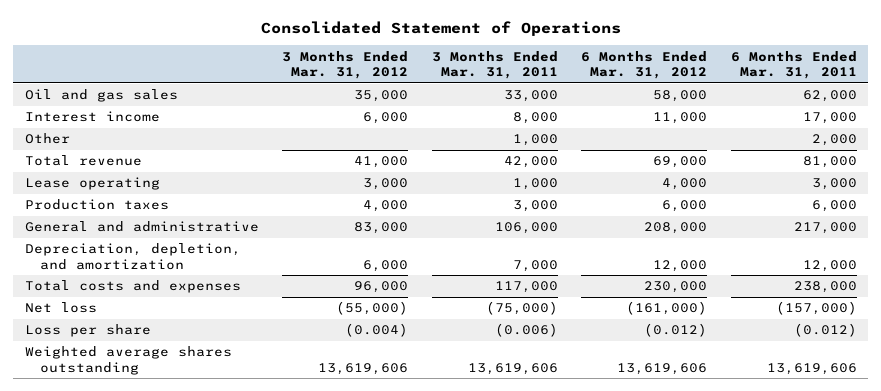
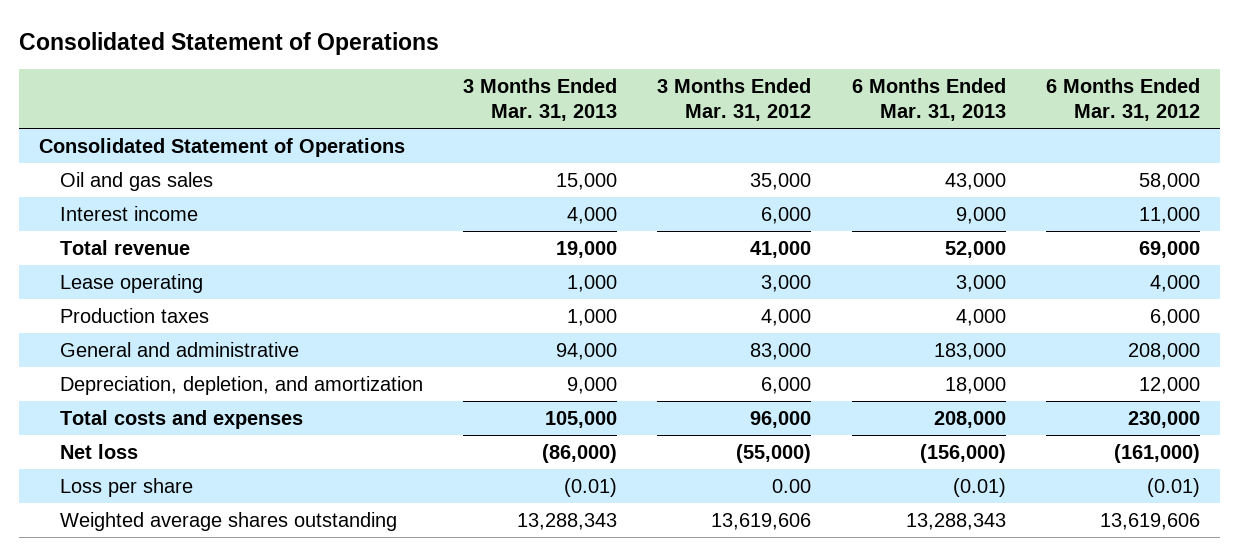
- | 3 Months Ended Mar. 31, 2012 | 3 Months Ended Mar. 31, 2011 | 6 Months Ended Mar. 31, 2012 | 6 Months Ended Mar. 31, 2011
+ | 3 Months Ended Mar. 31, 2013 | 3 Months Ended Mar. 31, 2012 | 6 Months Ended Mar. 31, 2013 | 6 Months Ended Mar. 31, 2012
+ Consolidated Statement of Operations
- Other | | 1,000 | | 2,000
- Loss per share | (0.004) | (0.006) | (0.012) | (0.012)
+ Loss per share | (0.01) | 0.00 | (0.01) | (0.01)

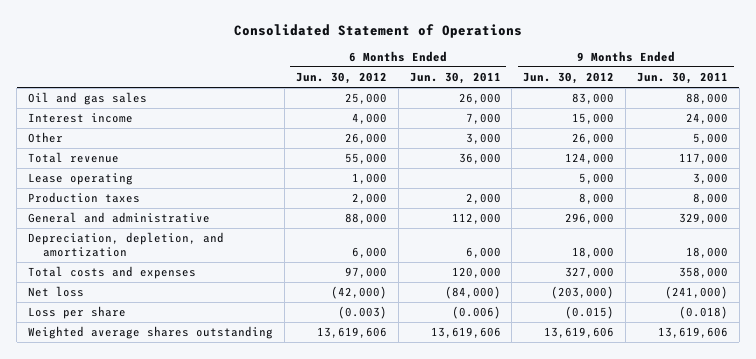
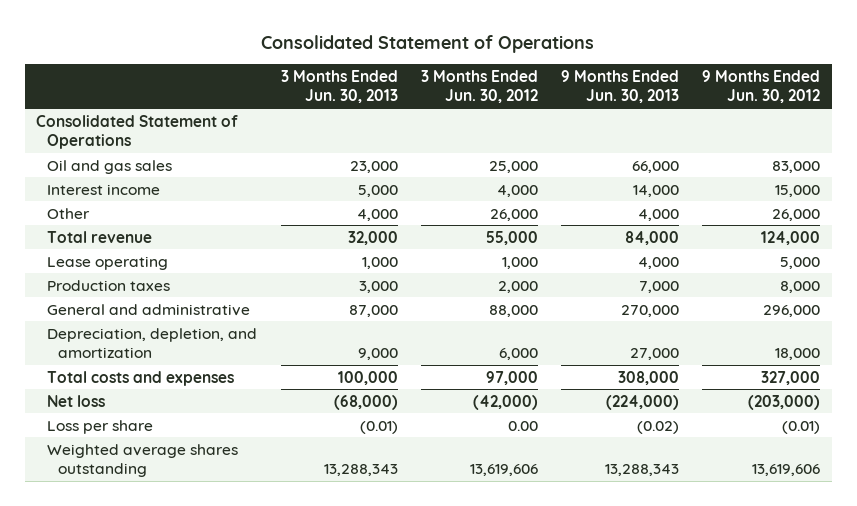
- | 6 Months Ended Jun. 30, 2012 | 6 Months Ended Jun. 30, 2011 | 9 Months Ended Jun. 30, 2012 | 9 Months Ended Jun. 30, 2011
+ | 3 Months Ended Jun. 30, 2013 | 3 Months Ended Jun. 30, 2012 | 9 Months Ended Jun. 30, 2013 | 9 Months Ended Jun. 30, 2012
+ Consolidated Statement of Operations
- Loss per share | (0.003) | (0.006) | (0.015) | (0.018)
+ Loss per share | (0.01) | 0.00 | (0.02) | (0.01)

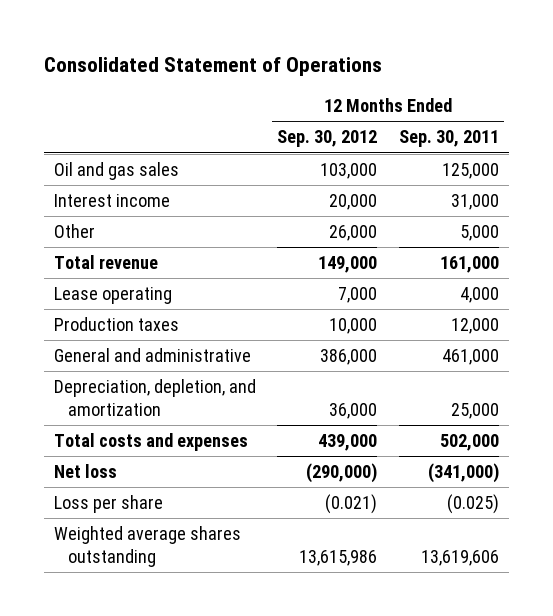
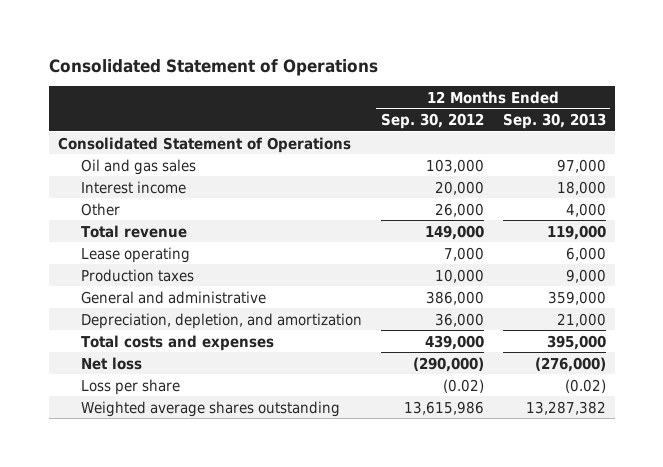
- | 12 Months Ended Sep. 30, 2012 | 12 Months Ended Sep. 30, 2011
+ | 12 Months Ended Sep. 30, 2012 | 12 Months Ended Sep. 30, 2013
+ Consolidated Statement of Operations
- Loss per share | (0.021) | (0.025)
+ Loss per share | (0.02) | (0.02)

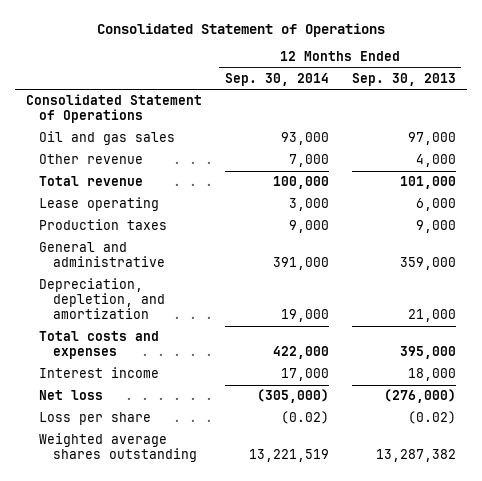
- | 12 Months Ended Sep. 30, 2012 | 12 Months Ended Sep. 30, 2013
+ | 12 Months Ended Sep. 30, 2014 | 12 Months Ended Sep. 30, 2013
- Other | 26,000 | 4,000
- Total revenue | 149,000 | 119,000
+ Other revenue | 7,000 | 4,000
+ Total revenue | 100,000 | 101,000
moved down: Interest income | 17,000 | 18,000

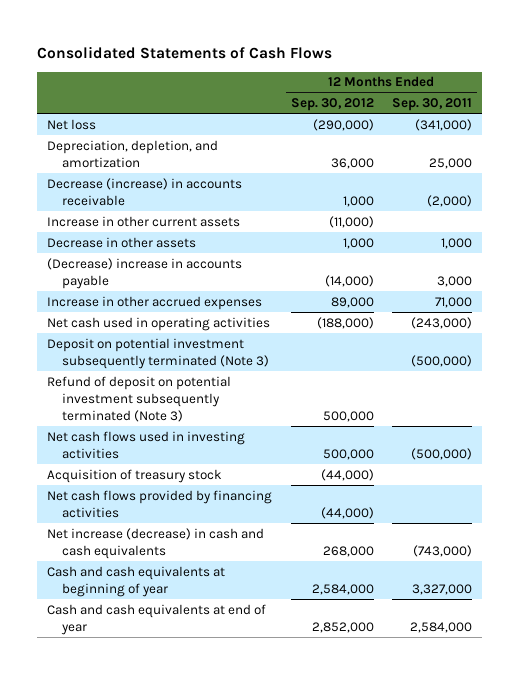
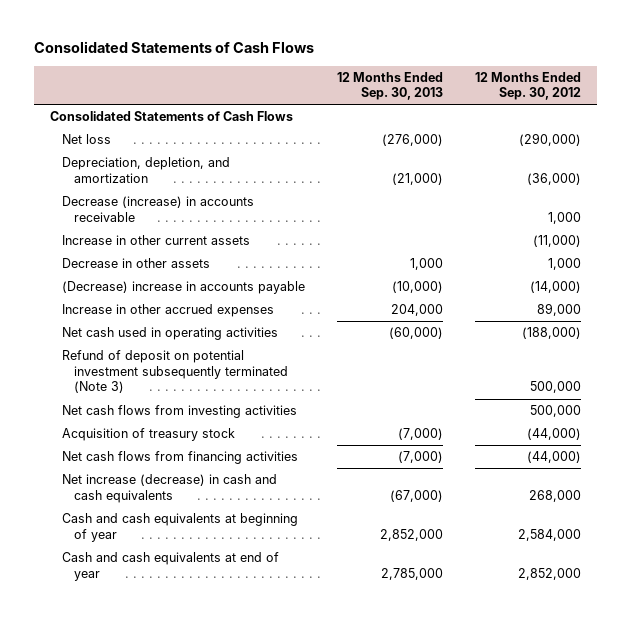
- | 12 Months Ended Sep. 30, 2012 | 12 Months Ended Sep. 30, 2011
+ | 12 Months Ended Sep. 30, 2013 | 12 Months Ended Sep. 30, 2012
+ Consolidated Statements of Cash Flows
- Depreciation, depletion, and amortization | 36,000 | 25,000
+ Depreciation, depletion, and amortization | (21,000) | (36,000)
- Deposit on potential investment subsequently terminated (Note 3) | | (500,000)
- Net cash flows used in investing activities | 500,000 | (500,000)
+ Net cash flows from investing activities | | 500,000
- Net cash flows provided by financing activities | (44,000) |
+ Net cash flows from financing activities | (7,000) | (44,000)

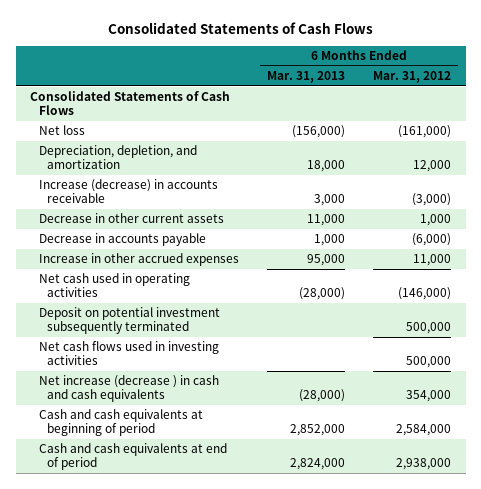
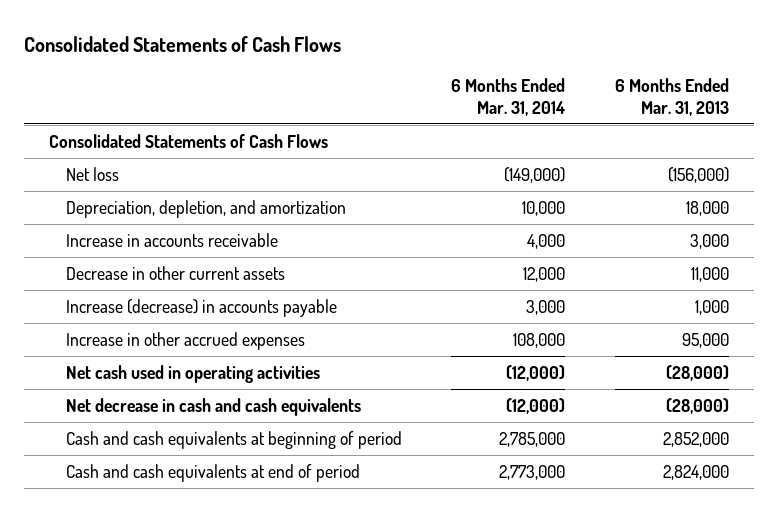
- | 6 Months Ended Mar. 31, 2013 | 6 Months Ended Mar. 31, 2012
+ | 6 Months Ended Mar. 31, 2014 | 6 Months Ended Mar. 31, 2013
- Increase (decrease) in accounts receivable | 3,000 | (3,000)
+ Increase in accounts receivable | 4,000 | 3,000
- Decrease in accounts payable | 1,000 | (6,000)
+ Increase (decrease) in accounts payable | 3,000 | 1,000
- Deposit on potential investment subsequently terminated | | 500,000
- Net cash flows used in investing activities | | 500,000
- Net increase (decrease ) in cash and cash equivalents | (28,000) | 354,000
+ Net decrease in cash and cash equivalents | (12,000) | (28,000)

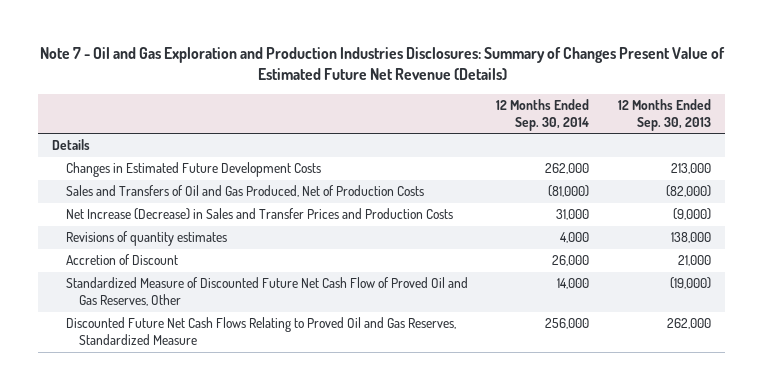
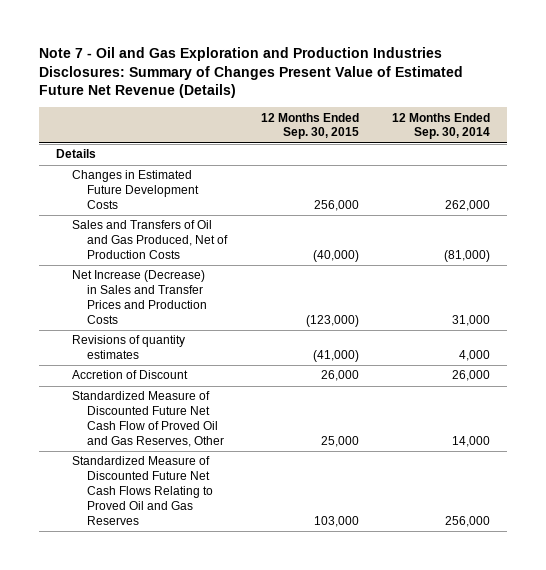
- | 12 Months Ended Sep. 30, 2014 | 12 Months Ended Sep. 30, 2013
+ | 12 Months Ended Sep. 30, 2015 | 12 Months Ended Sep. 30, 2014
- Discounted Future Net Cash Flows Relating to Proved Oil and Gas Reserves, Standardized Measure | 256,000 | 262,000
+ Standardized Measure of Discounted Future Net Cash Flows Relating to Proved Oil and Gas Reserves | 103,000 | 256,000

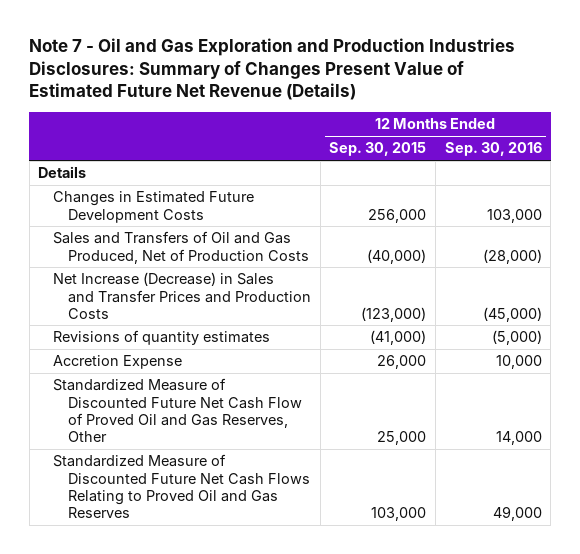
- | 12 Months Ended Sep. 30, 2015 | 12 Months Ended Sep. 30, 2014
+ | 12 Months Ended Sep. 30, 2015 | 12 Months Ended Sep. 30, 2016
- Accretion of Discount | 26,000 | 26,000
+ Accretion Expense | 26,000 | 10,000

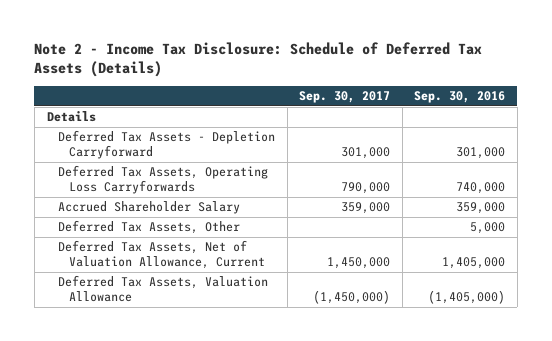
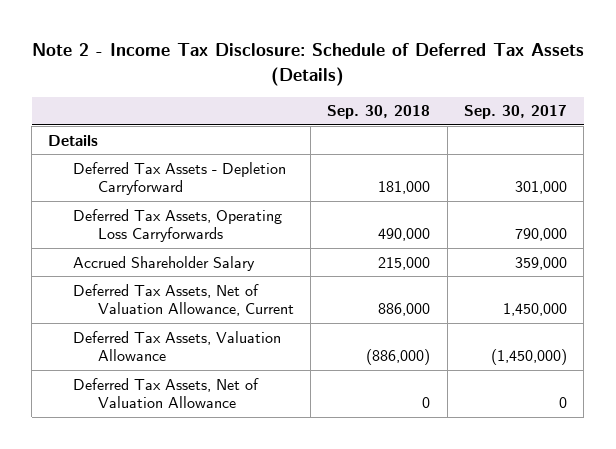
- | Sep. 30, 2017 | Sep. 30, 2016
+ | Sep. 30, 2018 | Sep. 30, 2017
- Deferred Tax Assets, Other | | 5,000
+ Deferred Tax Assets, Net of Valuation Allowance | 0 | 0

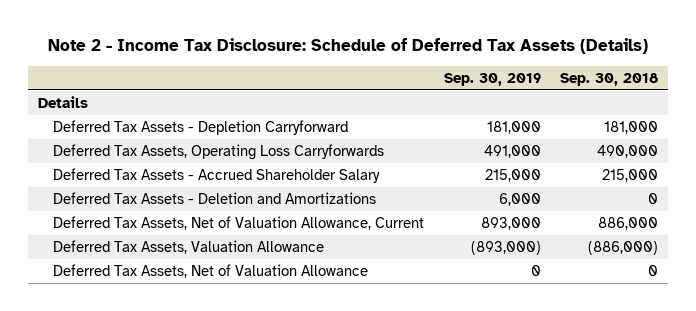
- | Sep. 30, 2018 | Sep. 30, 2017
+ | Sep. 30, 2019 | Sep. 30, 2018
- Accrued Shareholder Salary | 215,000 | 359,000
+ Deferred Tax Assets - Accrued Shareholder Salary | 215,000 | 215,000
+ Deferred Tax Assets - Deletion and Amortizations | 6,000 | 0

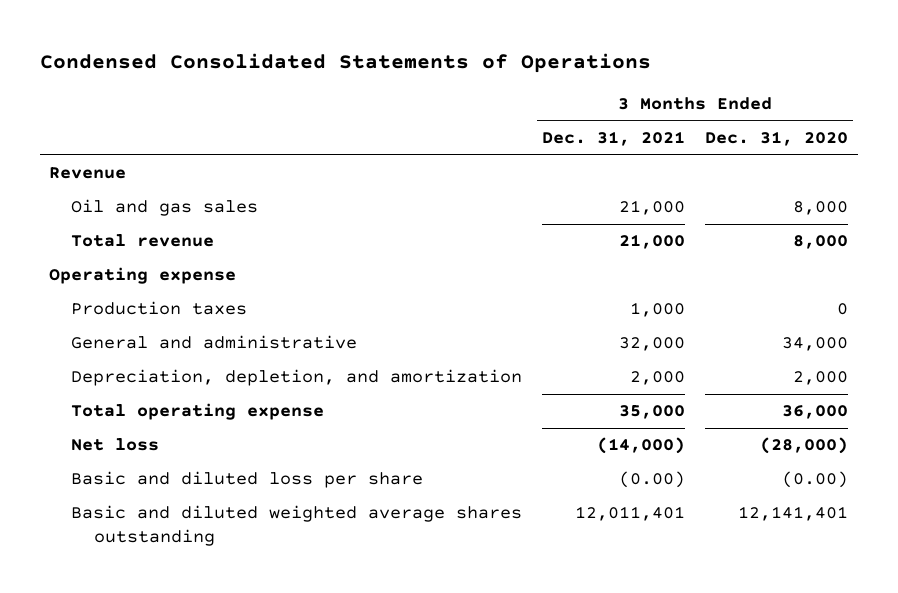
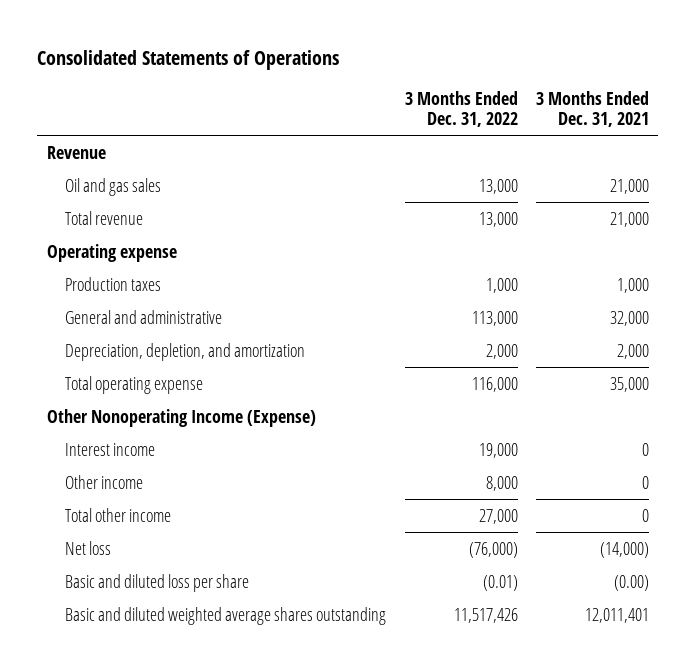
- Condensed Consolidated Statements of Operations
+ Consolidated Statements of Operations
- | 3 Months Ended Dec. 31, 2021 | 3 Months Ended Dec. 31, 2020
+ | 3 Months Ended Dec. 31, 2022 | 3 Months Ended Dec. 31, 2021
+ Other Nonoperating Income (Expense)
+ Interest income | 19,000 | 0
+ Other income | 8,000 | 0
+ Total other income | 27,000 | 0

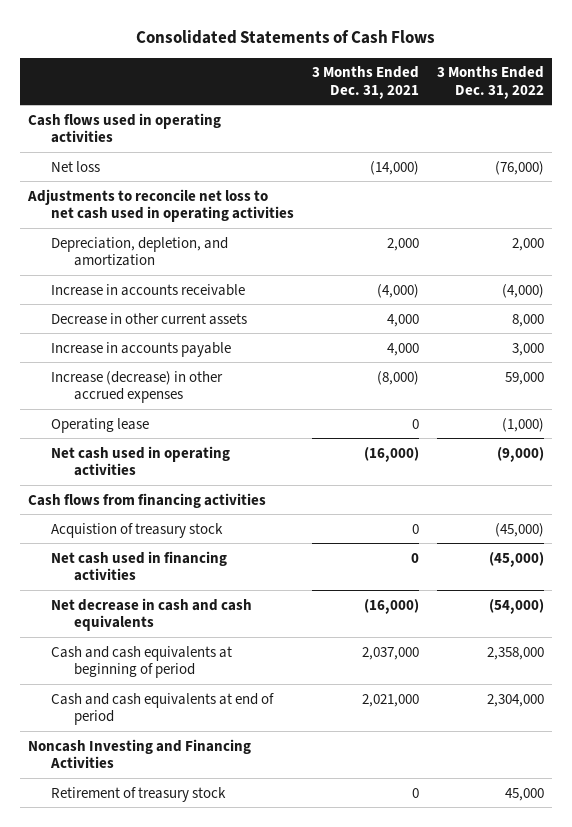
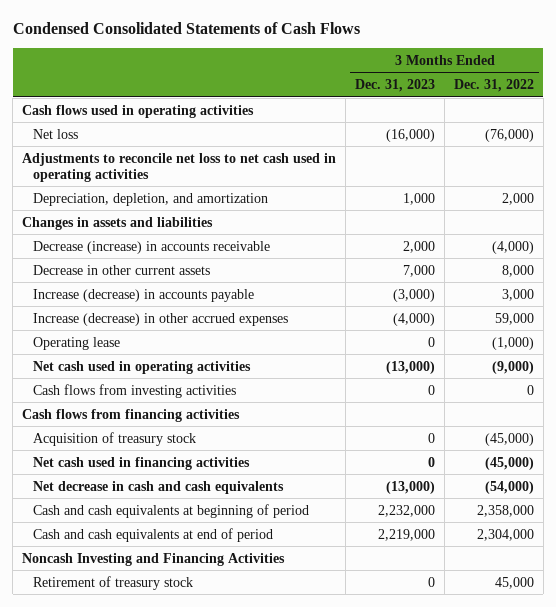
- Consolidated Statements of Cash Flows
+ Condensed Consolidated Statements of Cash Flows
- | 3 Months Ended Dec. 31, 2021 | 3 Months Ended Dec. 31, 2022
+ | 3 Months Ended Dec. 31, 2023 | 3 Months Ended Dec. 31, 2022
- Increase in accounts receivable | (4,000) | (4,000)
+ Changes in assets and liabilities
+ Decrease (increase) in accounts receivable | 2,000 | (4,000)
- Increase in accounts payable | 4,000 | 3,000
+ Increase (decrease) in accounts payable | (3,000) | 3,000
+ Cash flows from investing activities | 0 | 0
- Acquistion of treasury stock | 0 | (45,000)
+ Acquisition of treasury stock | 0 | (45,000)

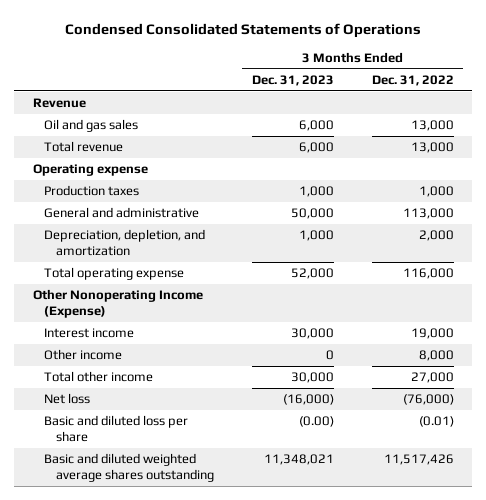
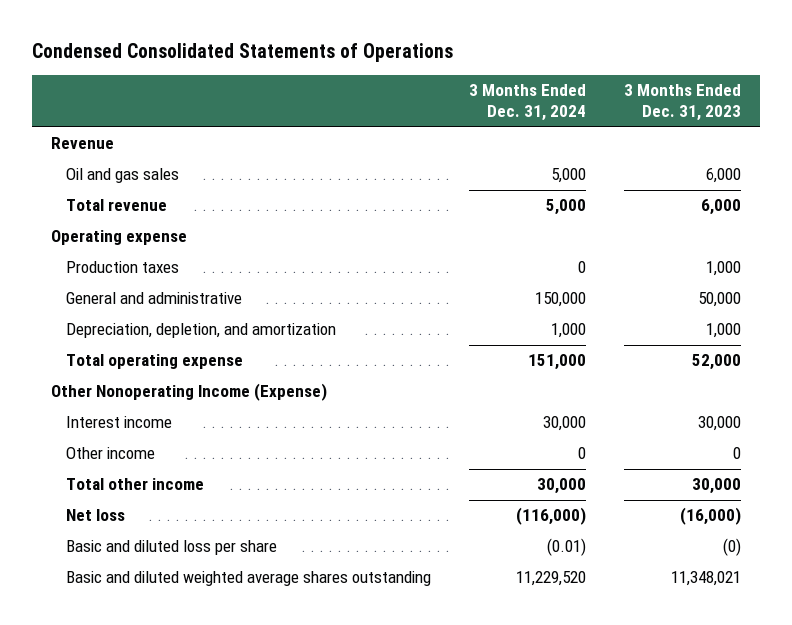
- | 3 Months Ended Dec. 31, 2023 | 3 Months Ended Dec. 31, 2022
+ | 3 Months Ended Dec. 31, 2024 | 3 Months Ended Dec. 31, 2023
- Basic and diluted loss per share | (0.00) | (0.01)
+ Basic and diluted loss per share | (0.01) | (0)

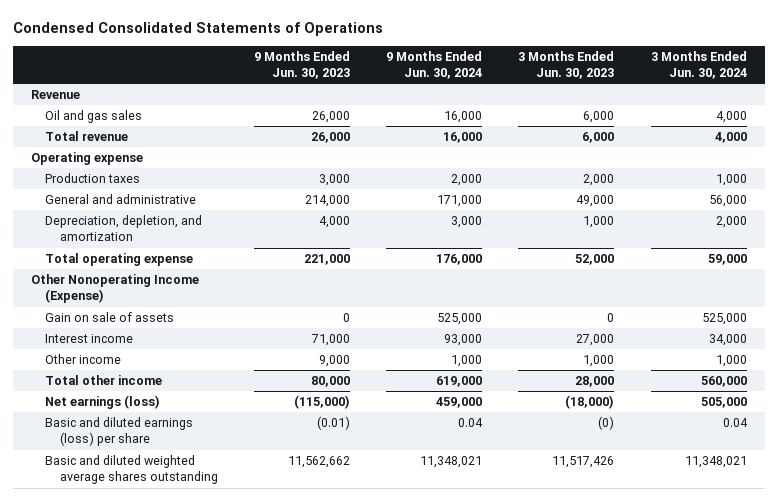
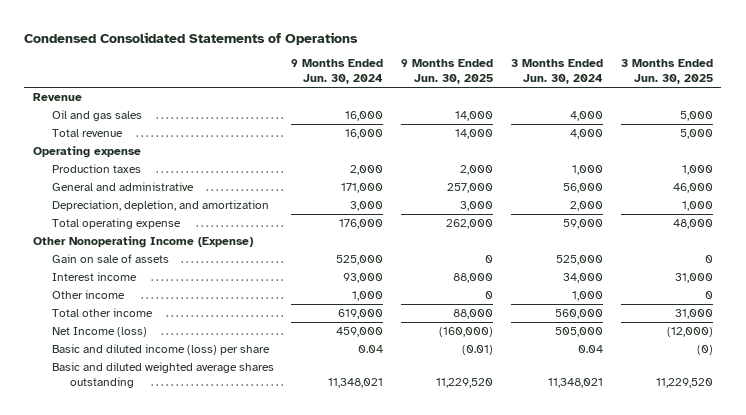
- | 9 Months Ended Jun. 30, 2023 | 9 Months Ended Jun. 30, 2024 | 3 Months Ended Jun. 30, 2023 | 3 Months Ended Jun. 30, 2024
+ | 9 Months Ended Jun. 30, 2024 | 9 Months Ended Jun. 30, 2025 | 3 Months Ended Jun. 30, 2024 | 3 Months Ended Jun. 30, 2025
- Net earnings (loss) | (115,000) | 459,000 | (18,000) | 505,000
- Basic and diluted earnings (loss) per share | (0.01) | 0.04 | (0) | 0.04
+ Net Income (loss) | 459,000 | (160,000) | 505,000 | (12,000)
+ Basic and diluted income (loss) per share | 0.04 | (0.01) | 0.04 | (0)

